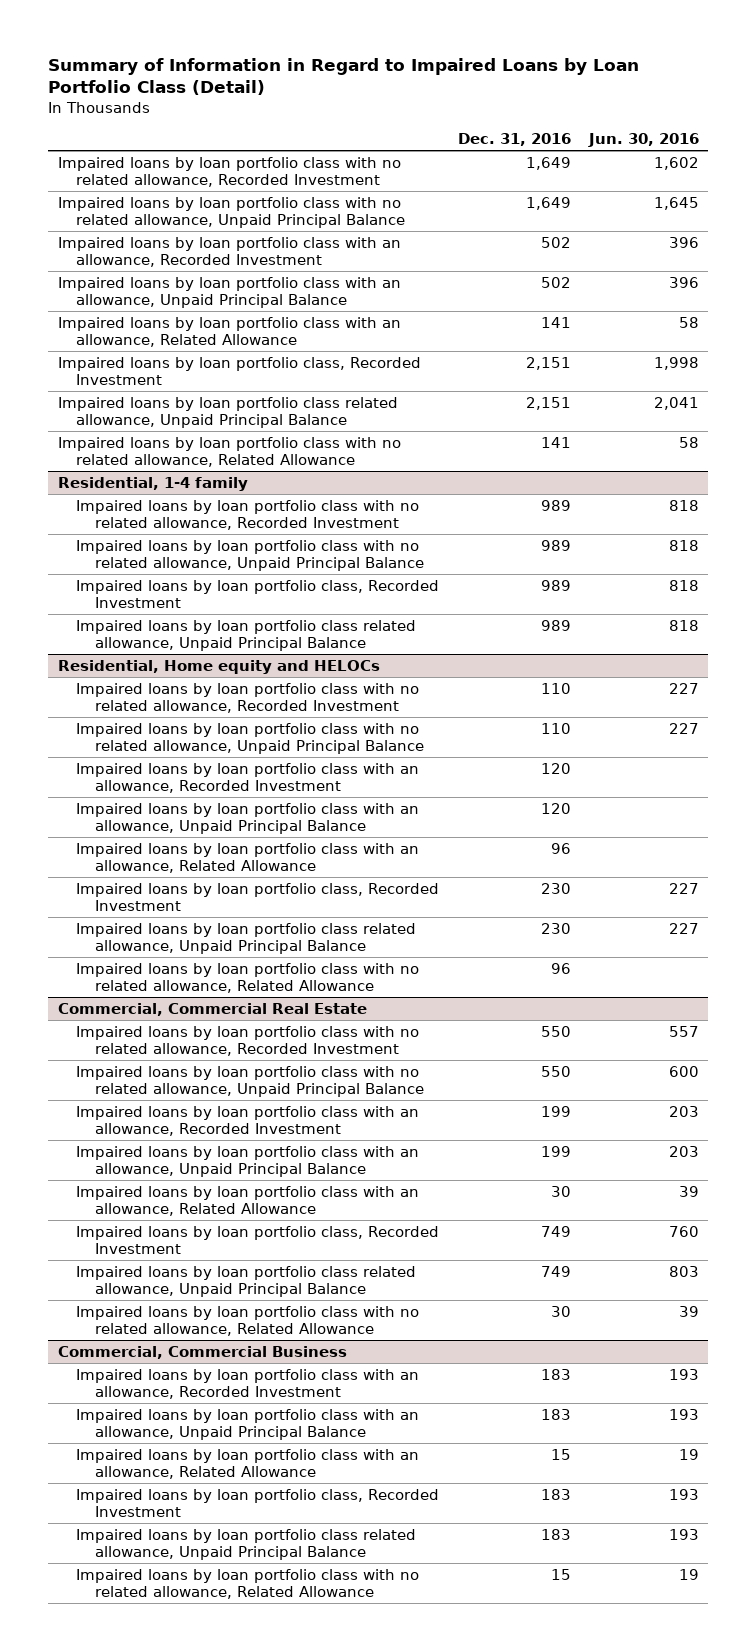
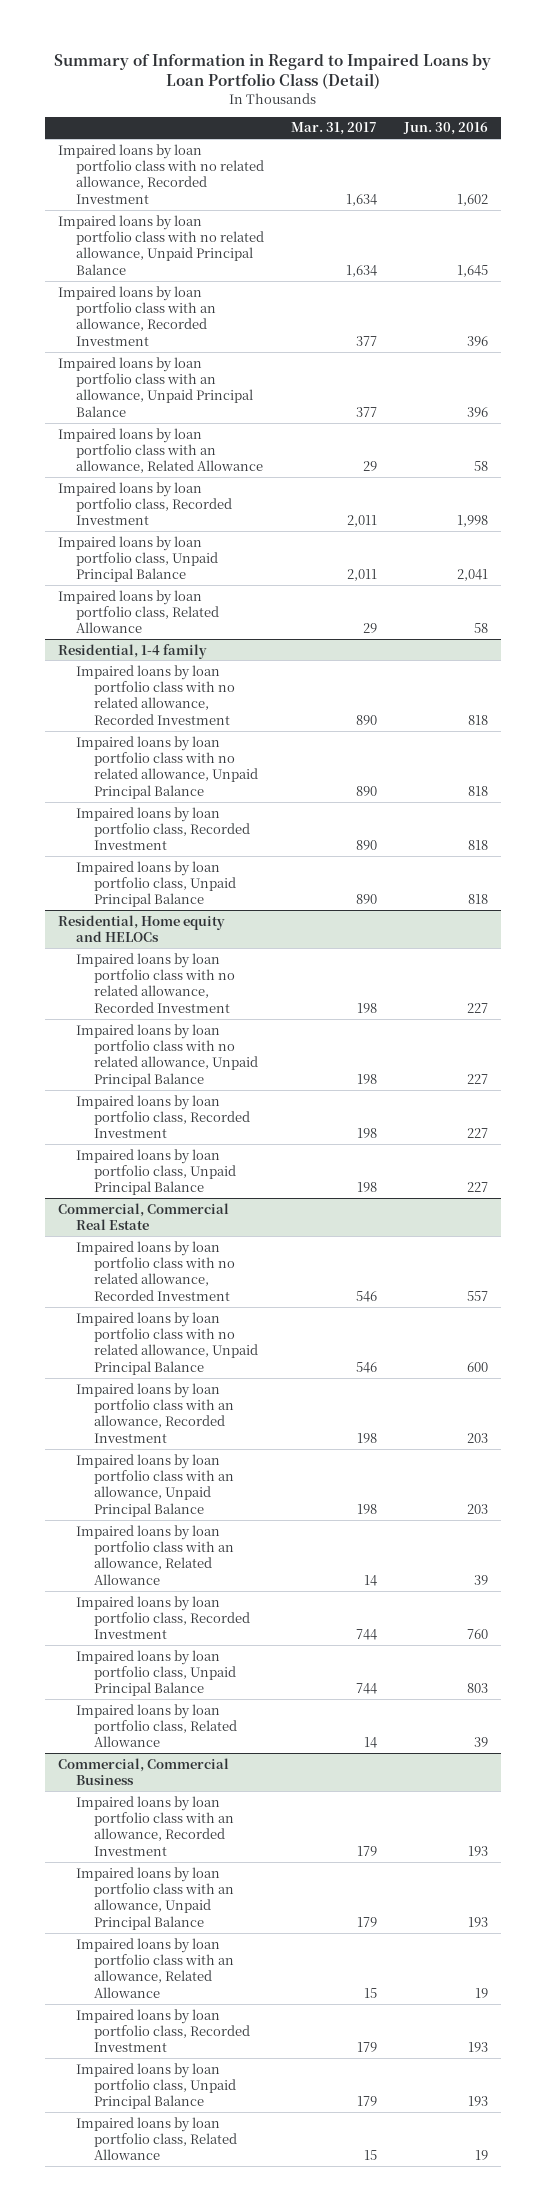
- | Dec. 31, 2016 | Jun. 30, 2016
+ | Mar. 31, 2017 | Jun. 30, 2016
- Impaired loans by loan portfolio class related allowance, Unpaid Principal Balance | 2,151 | 2,041
- Impaired loans by loan portfolio class with no related allowance, Related Allowance | 141 | 58
+ Impaired loans by loan portfolio class, Unpaid Principal Balance | 2,011 | 2,041
+ Impaired loans by loan portfolio class, Related Allowance | 29 | 58
@ Residential, 1-4 family
- Impaired loans by loan portfolio class related allowance, Unpaid Principal Balance | 989 | 818
+ Impaired loans by loan portfolio class, Unpaid Principal Balance | 890 | 818
@ Residential, Home equity and HELOCs
- Impaired loans by loan portfolio class with an allowance, Recorded Investment | 120 |
- Impaired loans by loan portfolio class with an allowance, Unpaid Principal Balance | 120 |
- Impaired loans by loan portfolio class with an allowance, Related Allowance | 96 |
- Impaired loans by loan portfolio class related allowance, Unpaid Principal Balance | 230 | 227
- Impaired loans by loan portfolio class with no related allowance, Related Allowance | 96 |
+ Impaired loans by loan portfolio class, Unpaid Principal Balance | 198 | 227
@ Commercial, Commercial Real Estate
- Impaired loans by loan portfolio class related allowance, Unpaid Principal Balance | 749 | 803
- Impaired loans by loan portfolio class with no related allowance, Related Allowance | 30 | 39
+ Impaired loans by loan portfolio class, Unpaid Principal Balance | 744 | 803
+ Impaired loans by loan portfolio class, Related Allowance | 14 | 39
@ Commercial, Commercial Business
- Impaired loans by loan portfolio class related allowance, Unpaid Principal Balance | 183 | 193
- Impaired loans by loan portfolio class with no related allowance, Related Allowance | 15 | 19
+ Impaired loans by loan portfolio class, Unpaid Principal Balance | 179 | 193
+ Impaired loans by loan portfolio class, Related Allowance | 15 | 19

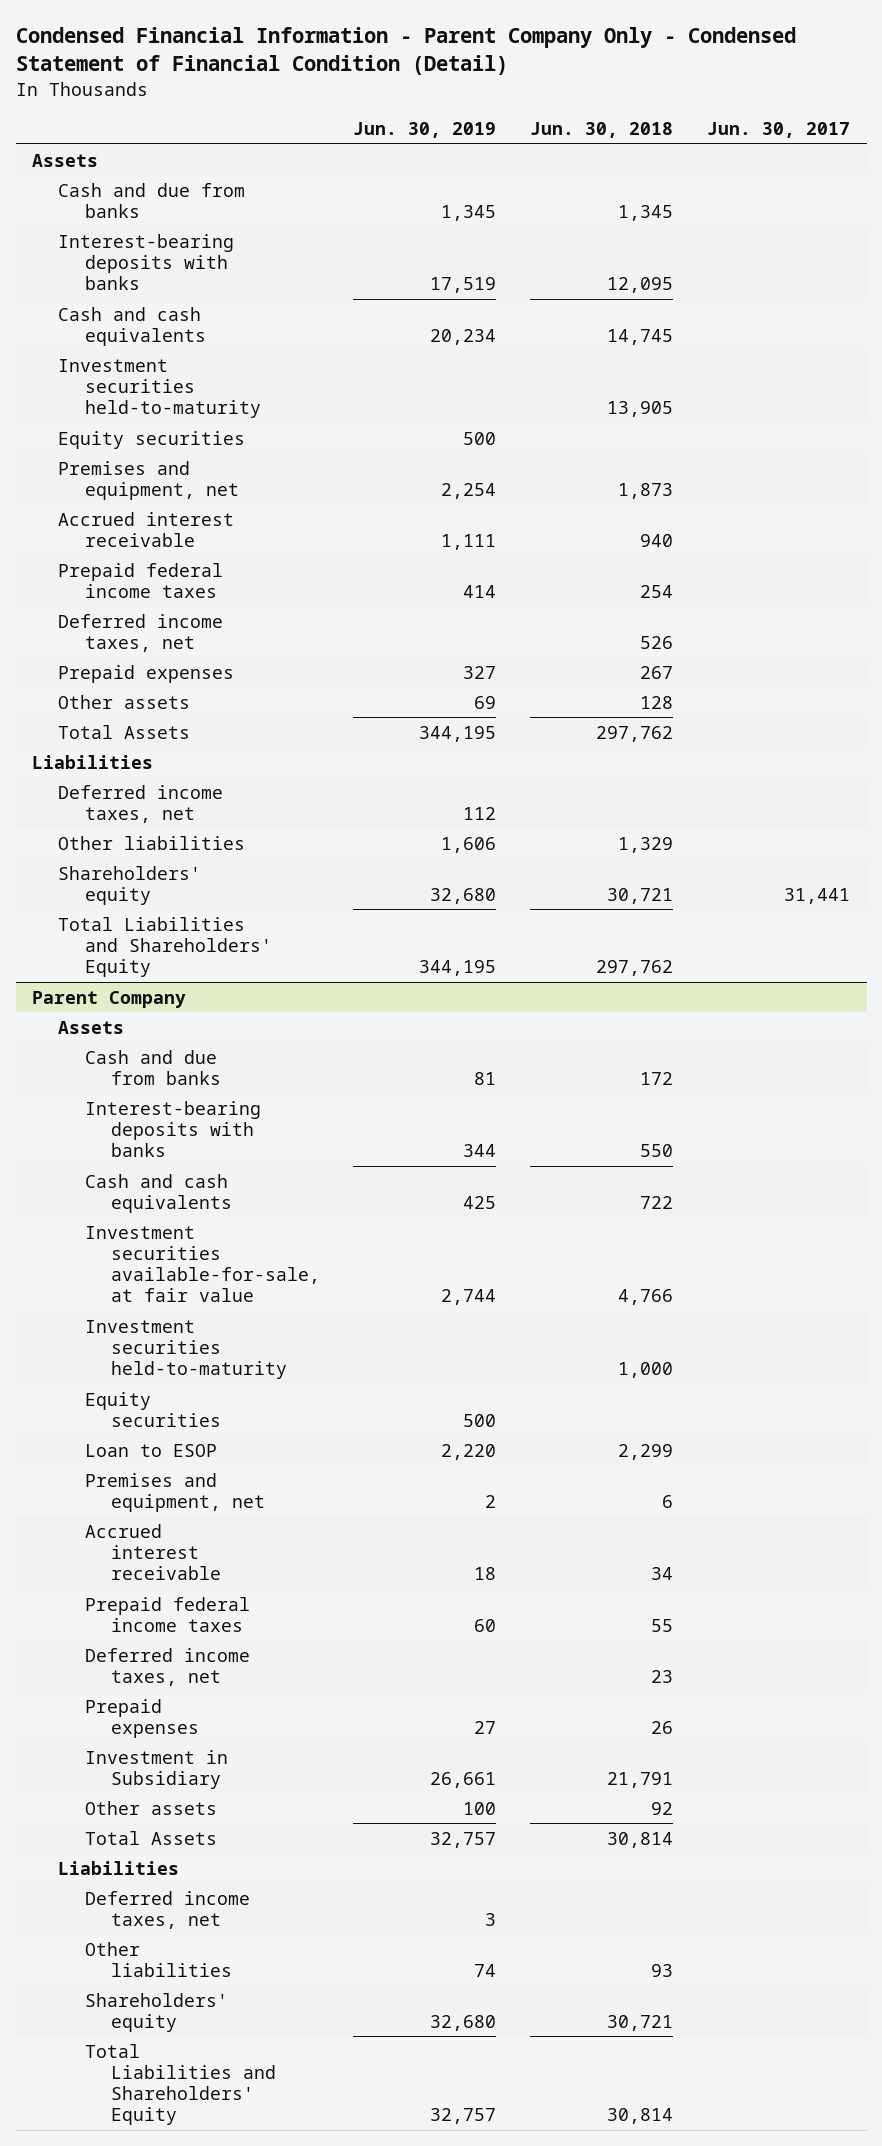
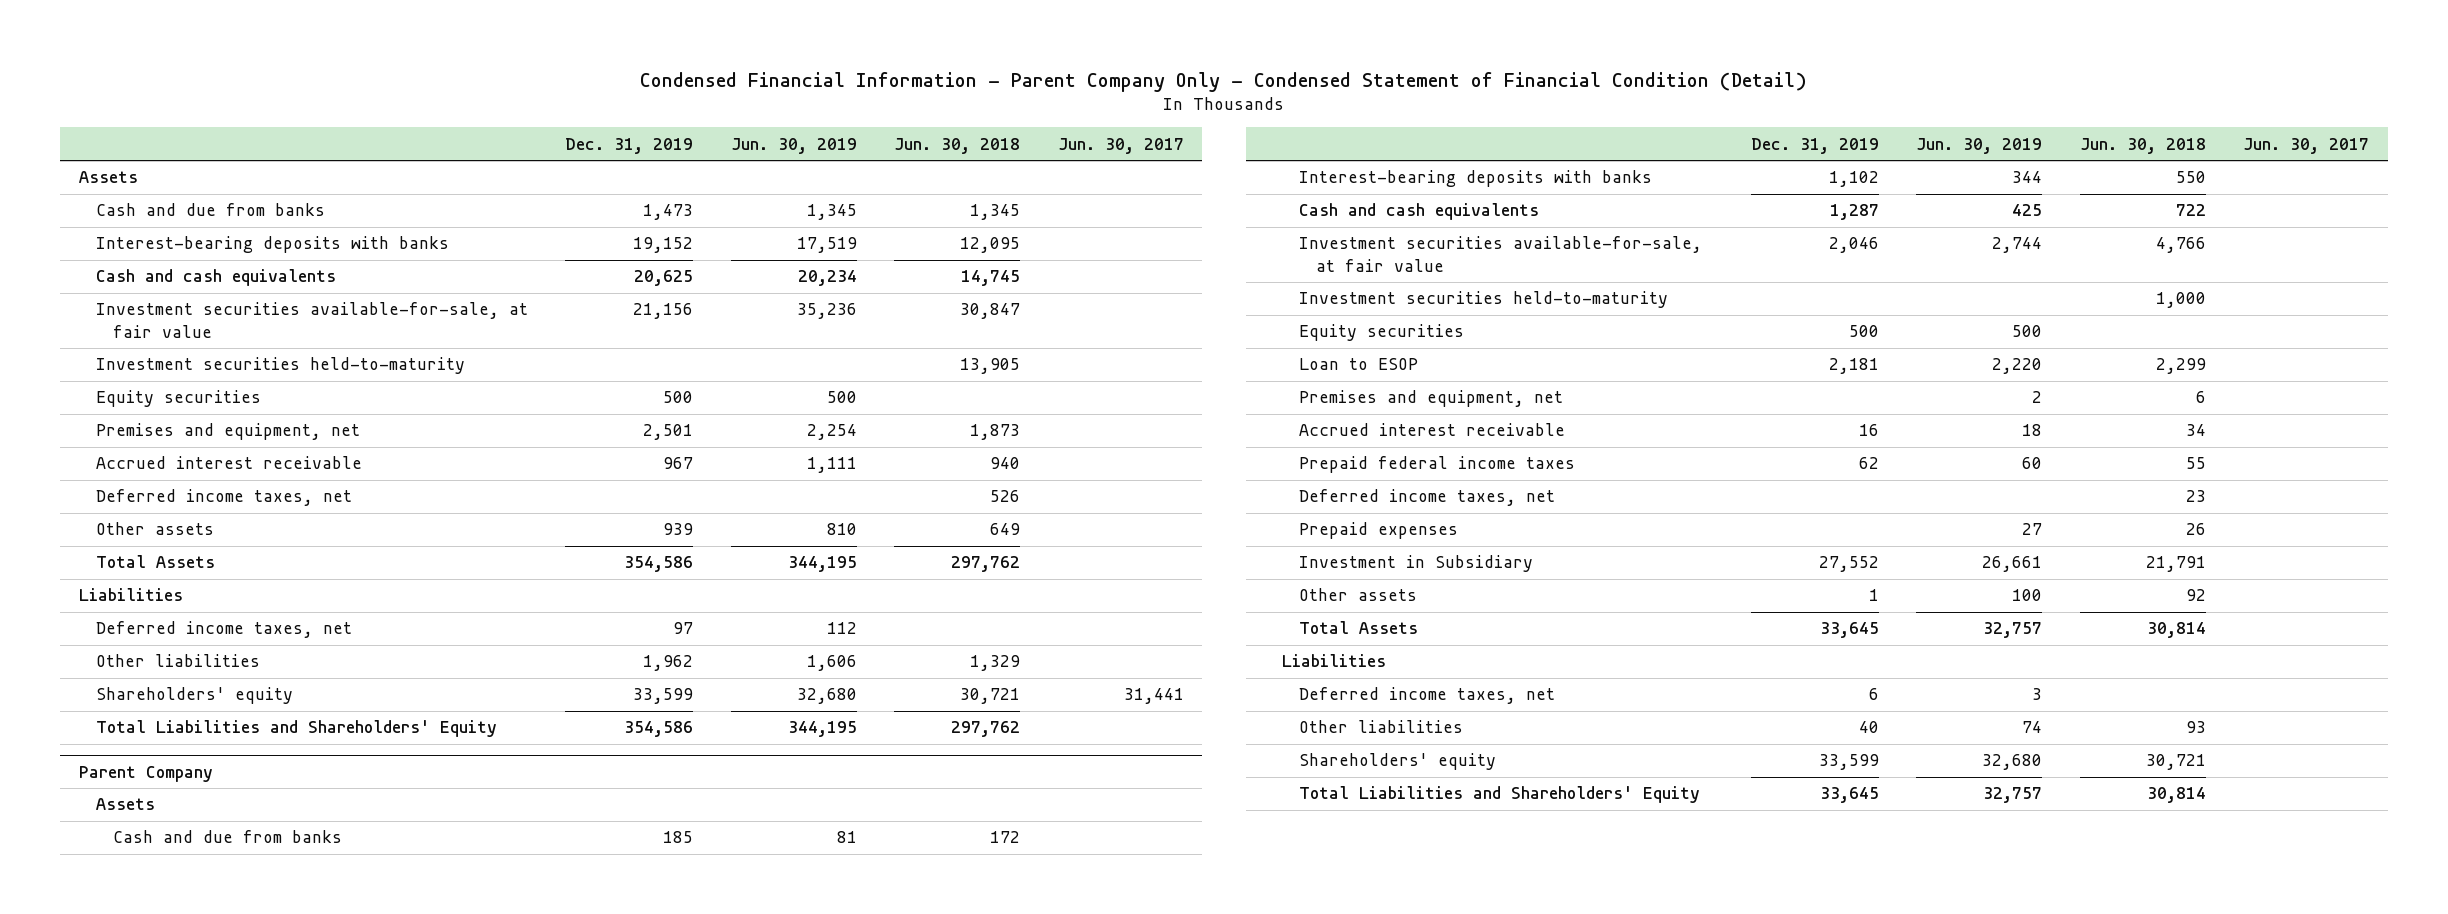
- | Jun. 30, 2019 | Jun. 30, 2018 | Jun. 30, 2017
+ | Dec. 31, 2019 | Jun. 30, 2019 | Jun. 30, 2018 | Jun. 30, 2017
+ Investment securities available-for-sale, at fair value | 21,156 | 35,236 | 30,847 |
- Prepaid federal income taxes | 414 | 254 |
- Prepaid expenses | 327 | 267 |
- Other assets | 69 | 128 |
+ Other assets | 939 | 810 | 649 |

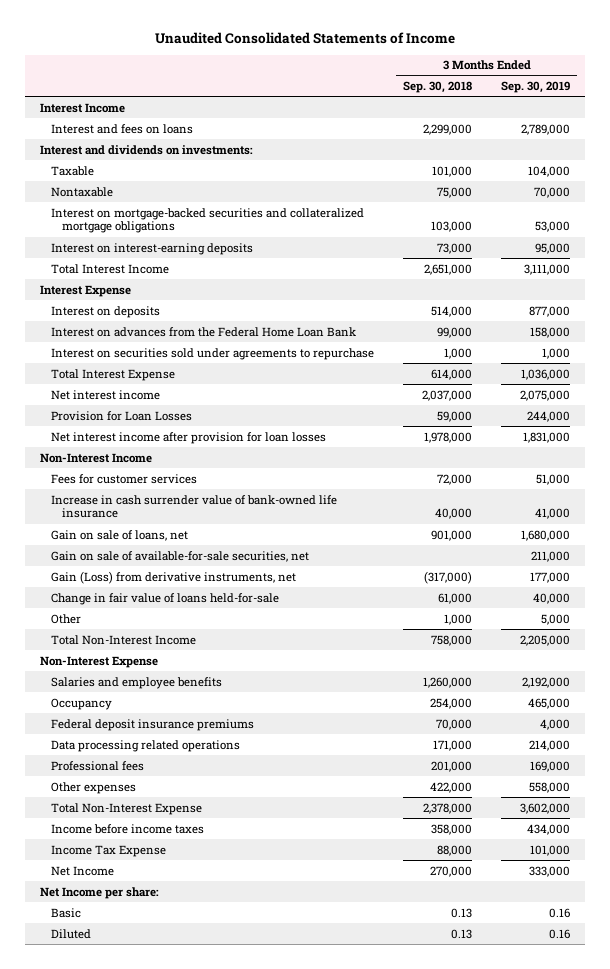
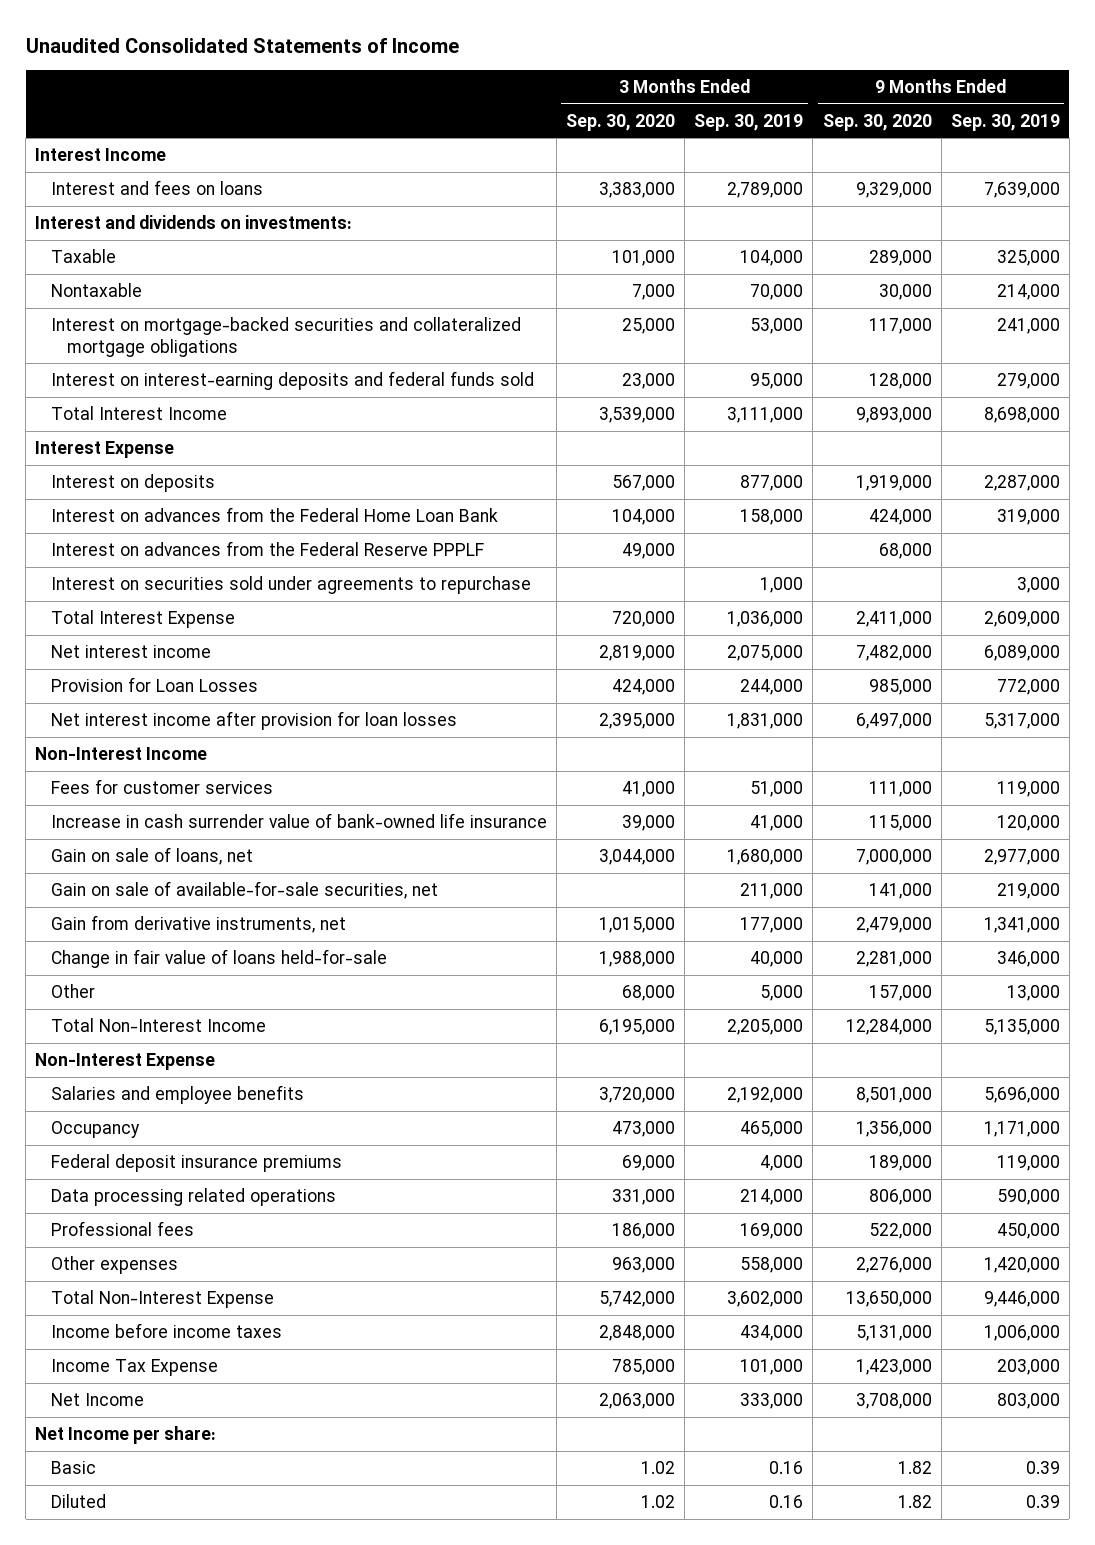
- | 3 Months Ended Sep. 30, 2018 | 3 Months Ended Sep. 30, 2019
+ | 3 Months Ended Sep. 30, 2020 | 3 Months Ended Sep. 30, 2019 | 9 Months Ended Sep. 30, 2020 | 9 Months Ended Sep. 30, 2019
- Interest on interest-earning deposits | 73,000 | 95,000
+ Interest on interest-earning deposits and federal funds sold | 23,000 | 95,000 | 128,000 | 279,000
+ Interest on advances from the Federal Reserve PPPLF | 49,000 | | 68,000 |
- Gain (Loss) from derivative instruments, net | (317,000) | 177,000
+ Gain from derivative instruments, net | 1,015,000 | 177,000 | 2,479,000 | 1,341,000

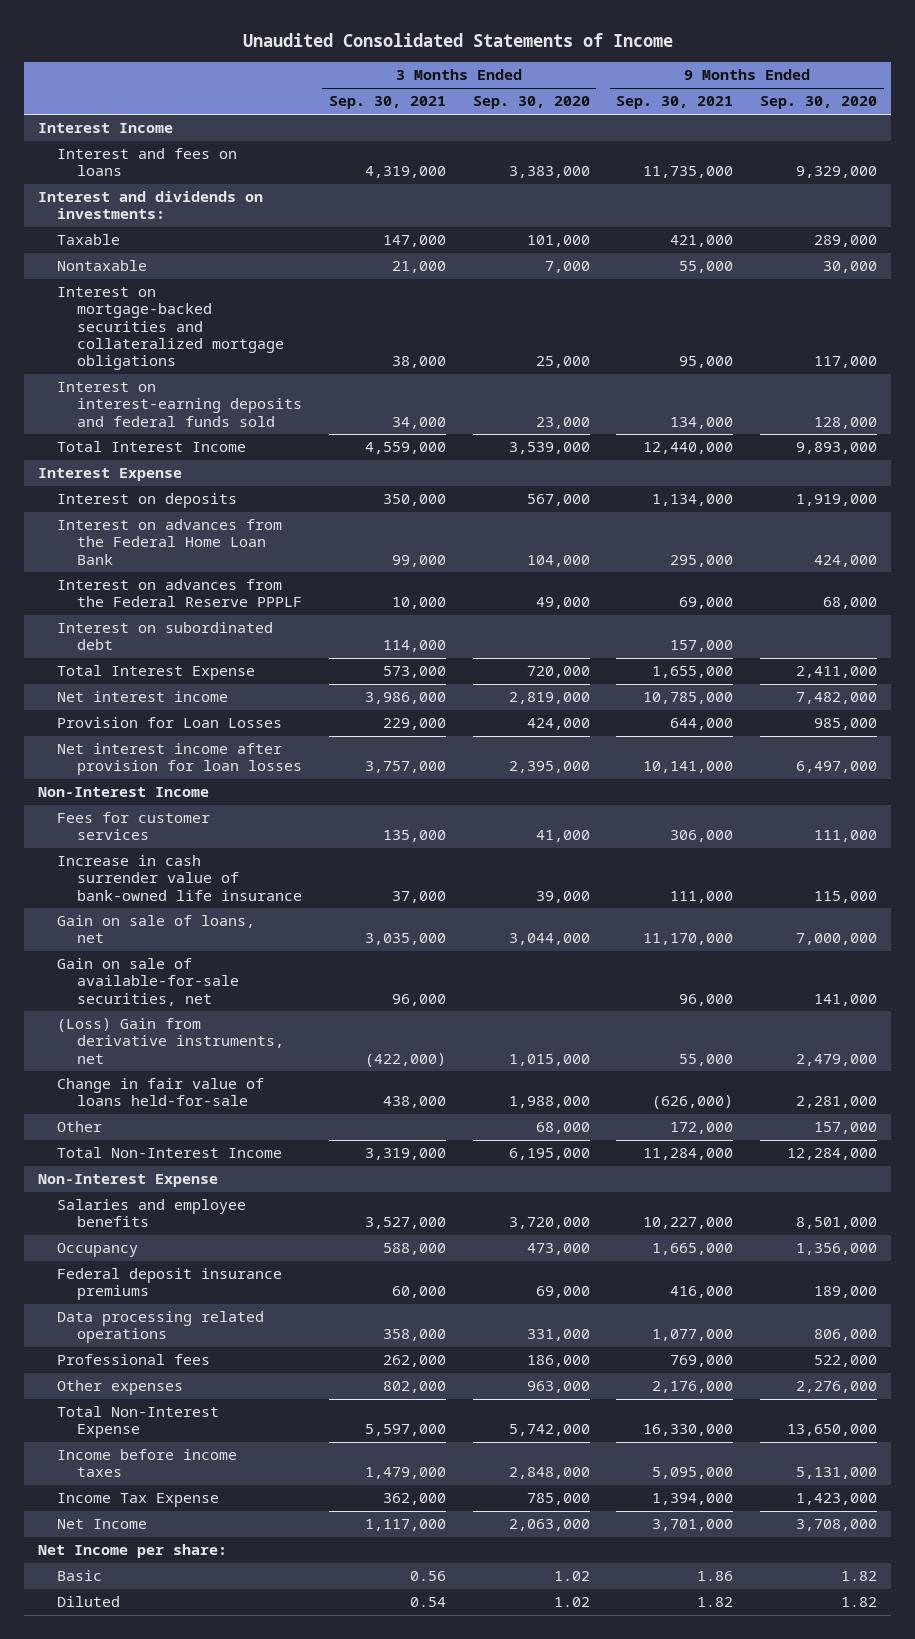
- | 3 Months Ended Sep. 30, 2020 | 3 Months Ended Sep. 30, 2019 | 9 Months Ended Sep. 30, 2020 | 9 Months Ended Sep. 30, 2019
+ | 3 Months Ended Sep. 30, 2021 | 3 Months Ended Sep. 30, 2020 | 9 Months Ended Sep. 30, 2021 | 9 Months Ended Sep. 30, 2020
- Interest on securities sold under agreements to repurchase | | 1,000 | | 3,000
+ Interest on subordinated debt | 114,000 | | 157,000 |
- Gain from derivative instruments, net | 1,015,000 | 177,000 | 2,479,000 | 1,341,000
+ (Loss) Gain from derivative instruments, net | (422,000) | 1,015,000 | 55,000 | 2,479,000

